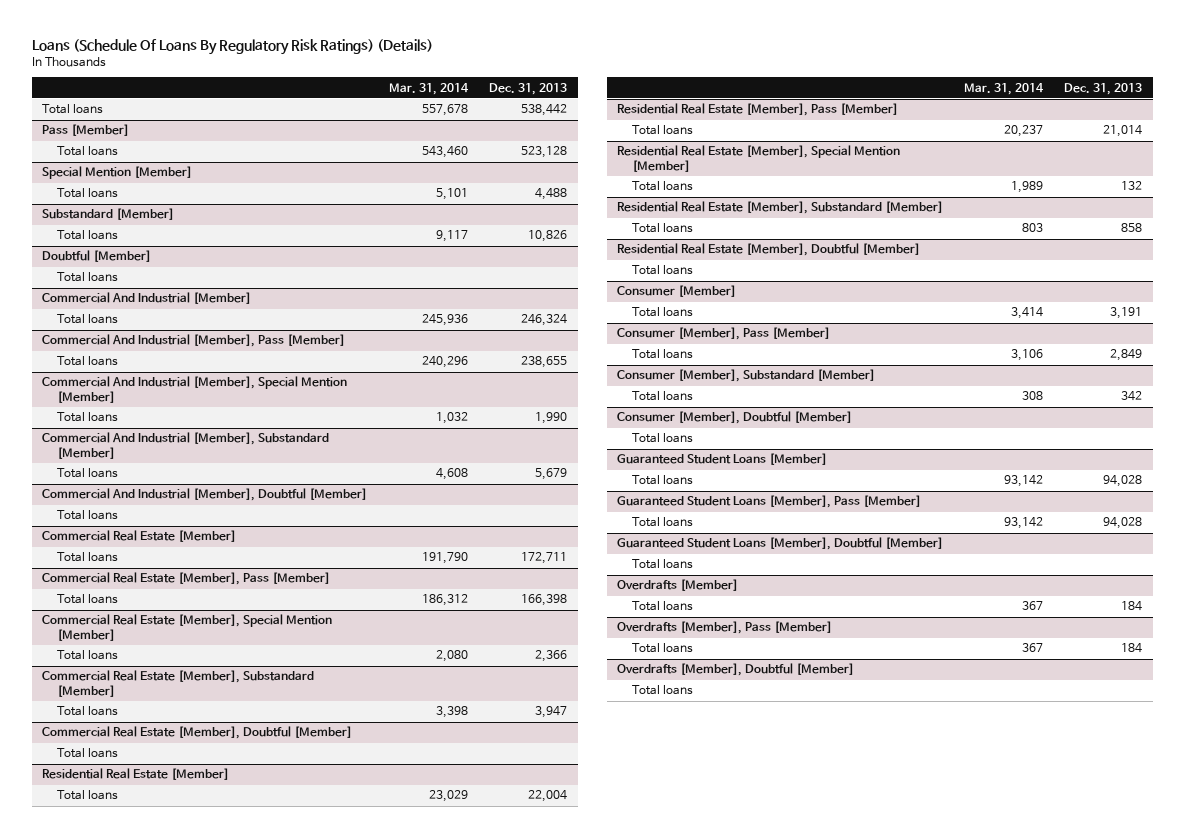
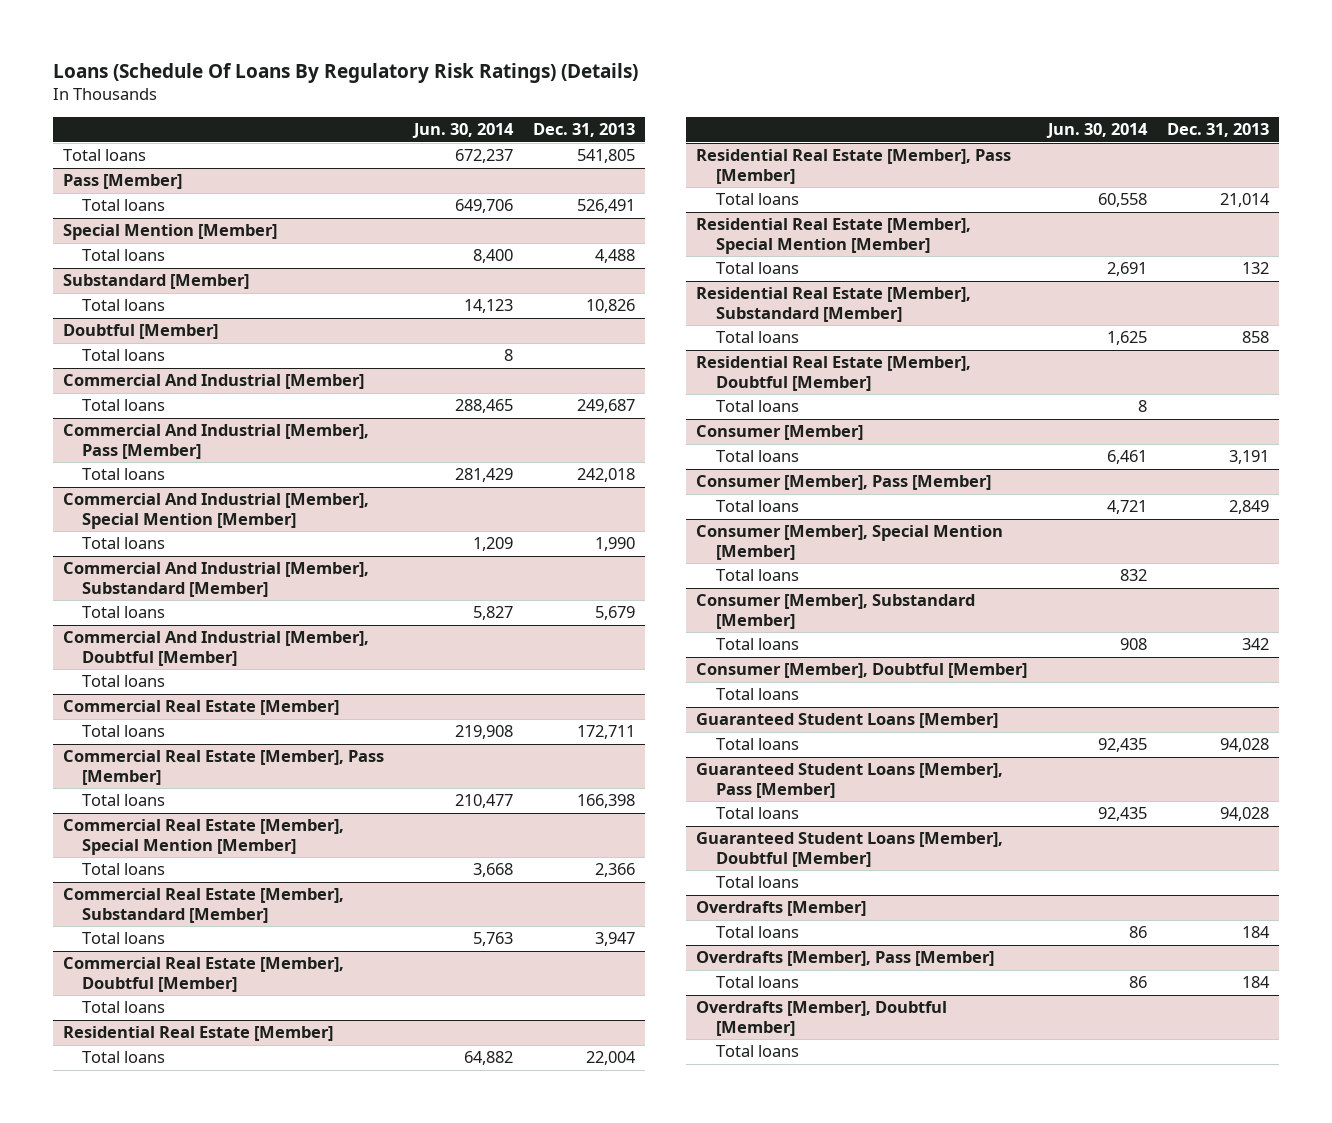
- | Mar. 31, 2014 | Dec. 31, 2013
+ | Jun. 30, 2014 | Dec. 31, 2013
- Total loans | 557,678 | 538,442
+ Total loans | 672,237 | 541,805
@ Pass [Member]
- Total loans | 543,460 | 523,128
+ Total loans | 649,706 | 526,491
@ Commercial And Industrial [Member]
- Total loans | 245,936 | 246,324
+ Total loans | 288,465 | 249,687
@ Commercial And Industrial [Member], Pass [Member]
- Total loans | 240,296 | 238,655
+ Total loans | 281,429 | 242,018
+ Consumer [Member], Special Mention [Member]
+ Total loans | 832 |

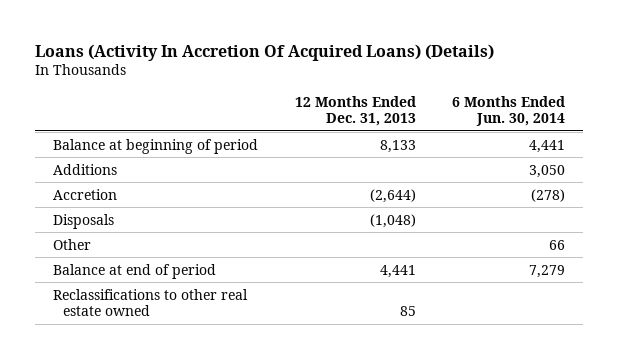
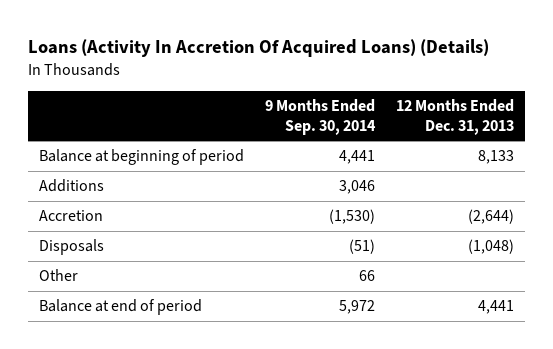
- | 12 Months Ended Dec. 31, 2013 | 6 Months Ended Jun. 30, 2014
+ | 9 Months Ended Sep. 30, 2014 | 12 Months Ended Dec. 31, 2013
- Reclassifications to other real estate owned | 85 |

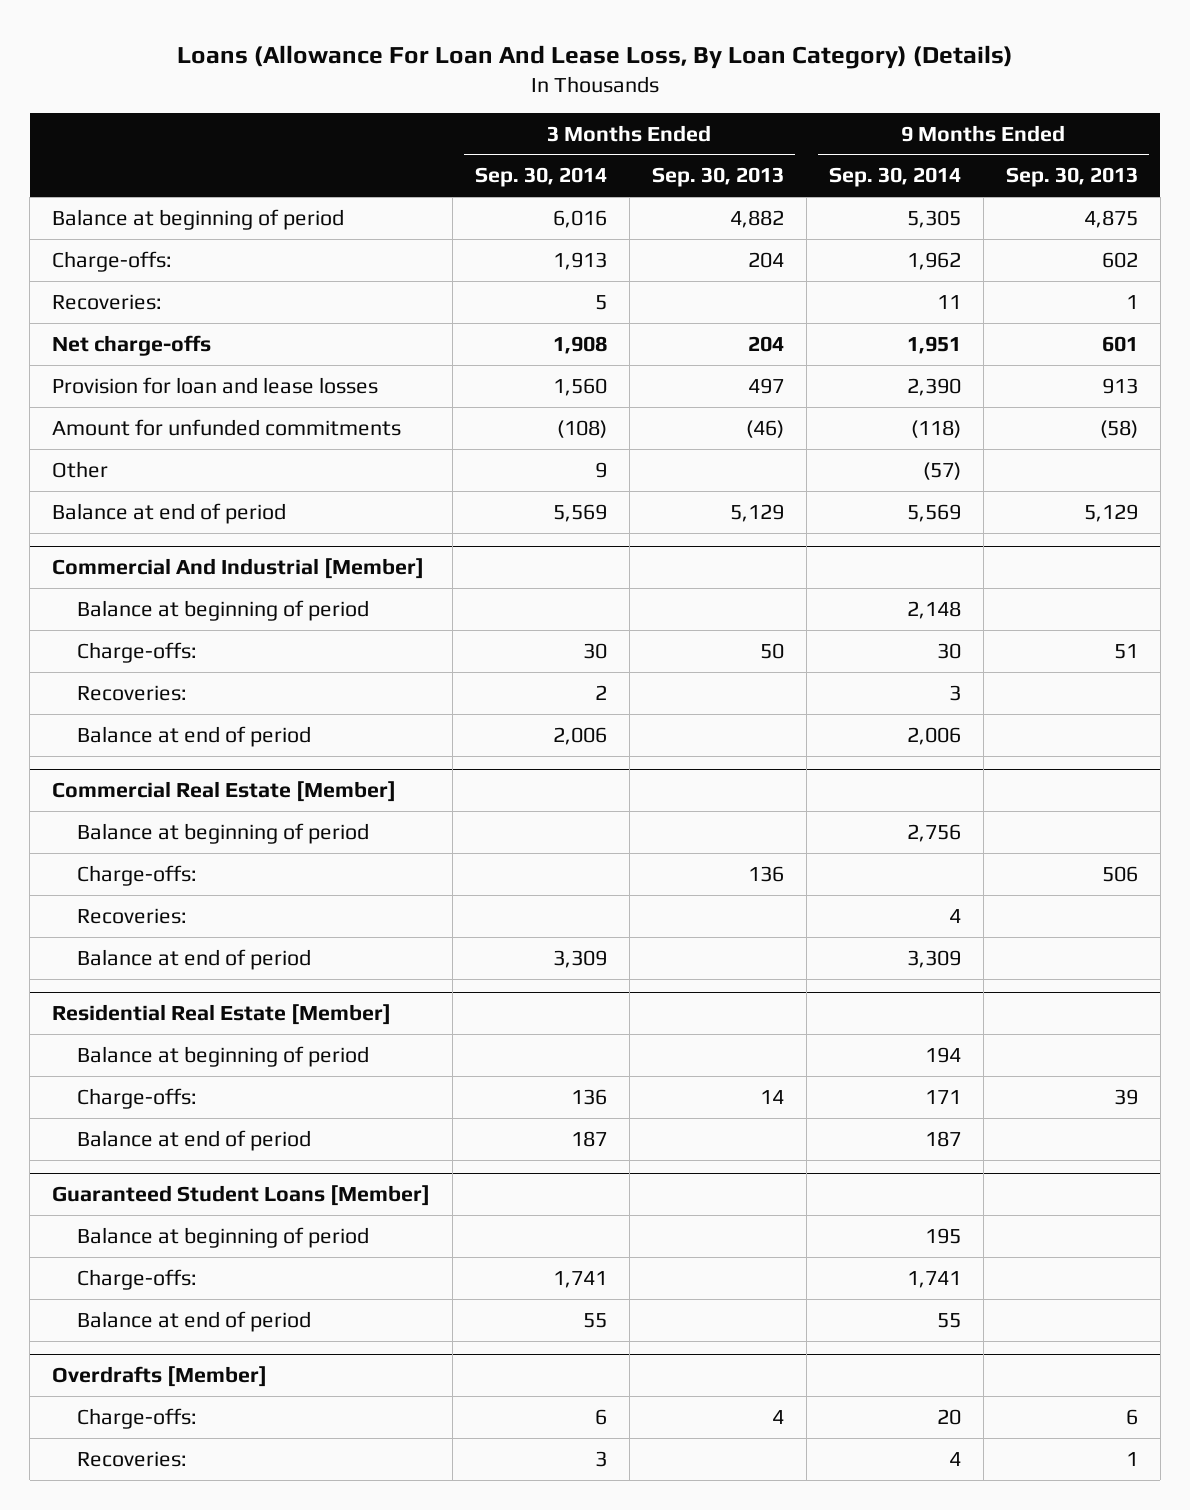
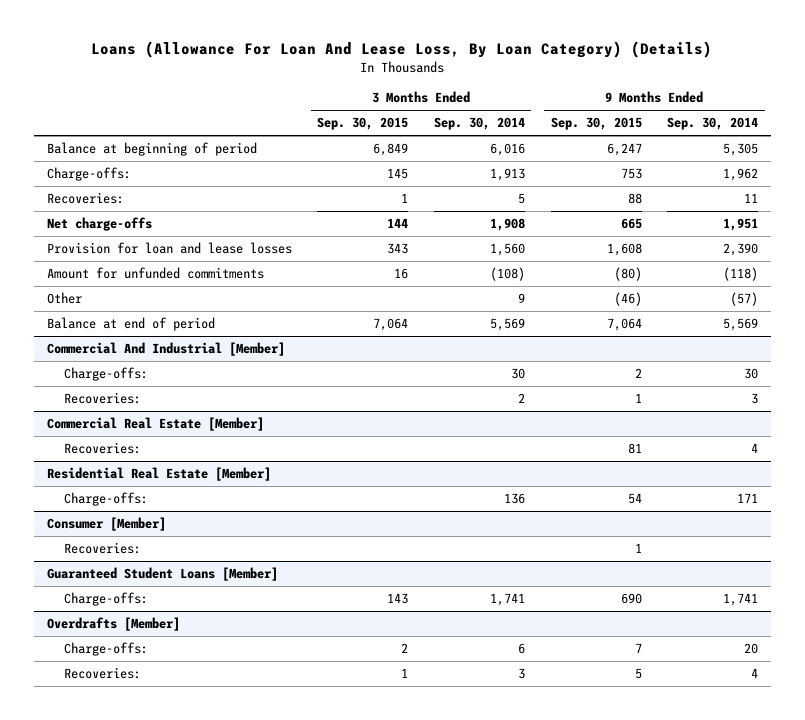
- | 3 Months Ended Sep. 30, 2014 | 3 Months Ended Sep. 30, 2013 | 9 Months Ended Sep. 30, 2014 | 9 Months Ended Sep. 30, 2013
+ | 3 Months Ended Sep. 30, 2015 | 3 Months Ended Sep. 30, 2014 | 9 Months Ended Sep. 30, 2015 | 9 Months Ended Sep. 30, 2014
@ Commercial And Industrial [Member]
- Balance at beginning of period | | | 2,148 |
- Balance at end of period | 2,006 | | 2,006 |
@ Commercial Real Estate [Member]
- Balance at beginning of period | | | 2,756 |
- Charge-offs: | | 136 | | 506
- Balance at end of period | 3,309 | | 3,309 |
@ Residential Real Estate [Member]
- Balance at beginning of period | | | 194 |
- Balance at end of period | 187 | | 187 |
+ Consumer [Member]
+ Recoveries: | | | 1 |
@ Guaranteed Student Loans [Member]
- Balance at beginning of period | | | 195 |
- Balance at end of period | 55 | | 55 |

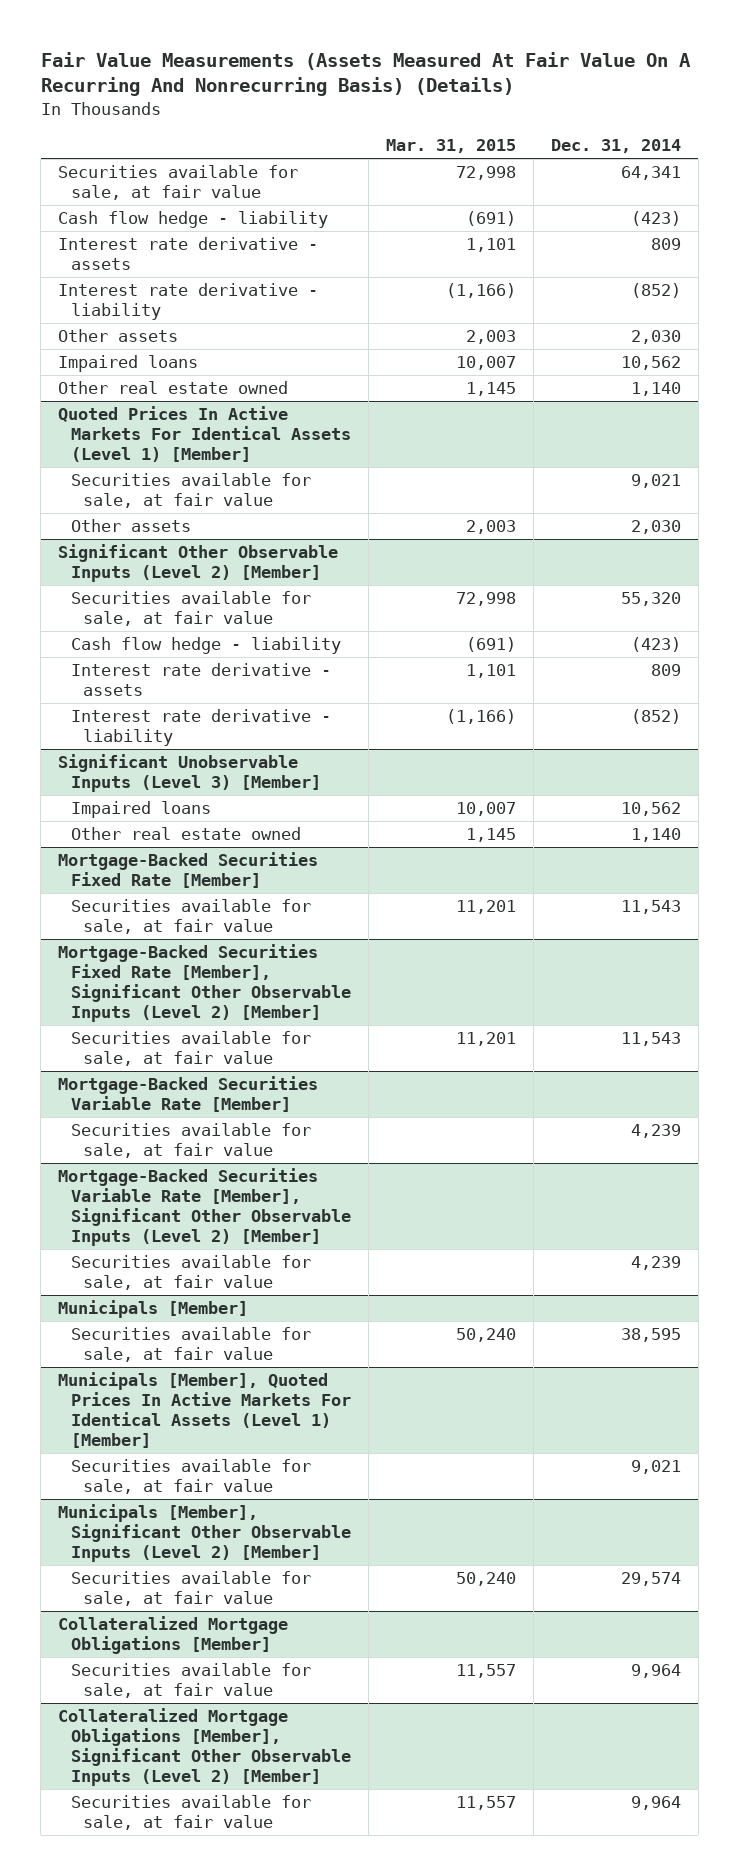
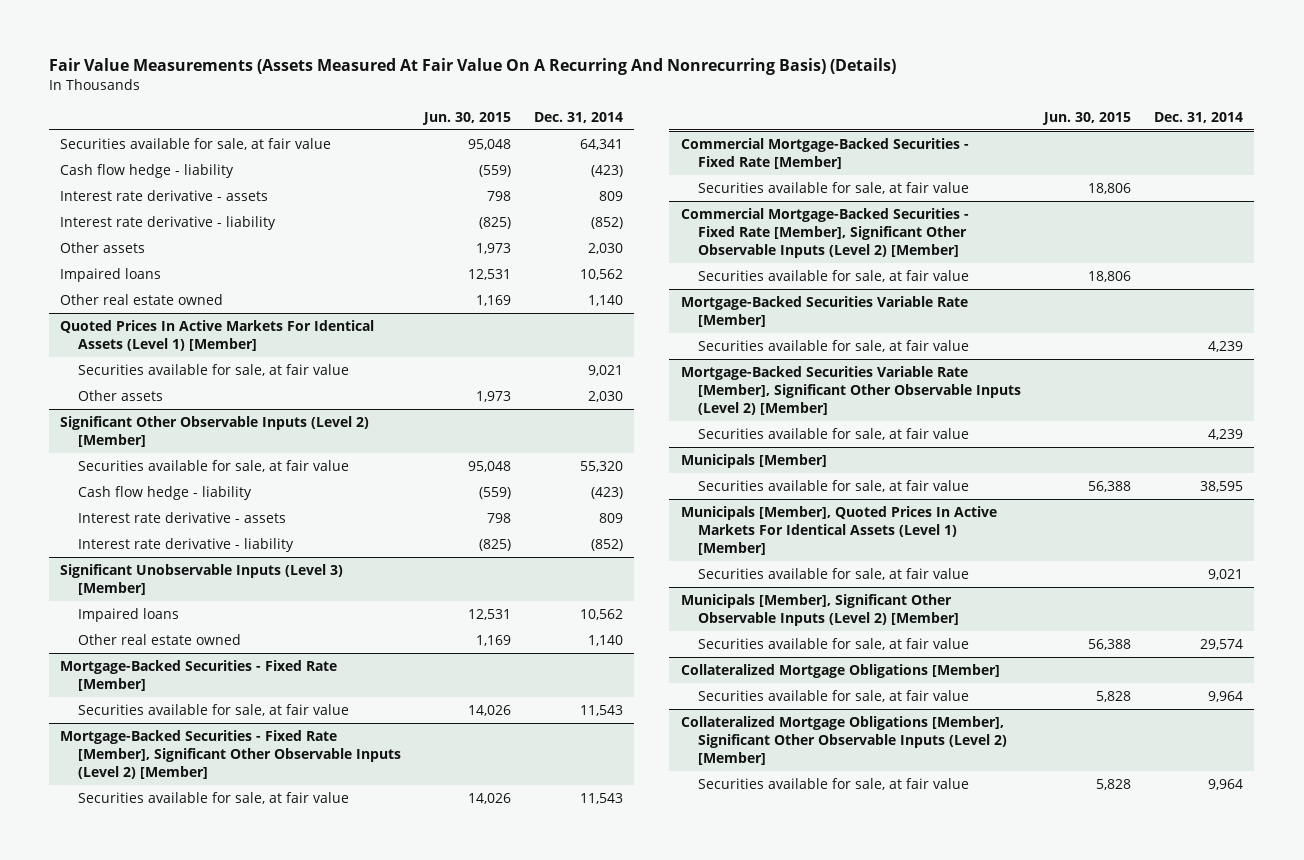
- | Mar. 31, 2015 | Dec. 31, 2014
+ | Jun. 30, 2015 | Dec. 31, 2014
- Mortgage-Backed Securities Fixed Rate [Member]
+ Mortgage-Backed Securities - Fixed Rate [Member]
- Mortgage-Backed Securities Fixed Rate [Member], Significant Other Observable Inputs (Level 2) [Member]
+ Mortgage-Backed Securities - Fixed Rate [Member], Significant Other Observable Inputs (Level 2) [Member]
+ Commercial Mortgage-Backed Securities - Fixed Rate [Member]
+ Securities available for sale, at fair value | 18,806 |
+ Commercial Mortgage-Backed Securities - Fixed Rate [Member], Significant Other Observable Inputs (Level 2) [Member]
+ Securities available for sale, at fair value | 18,806 |

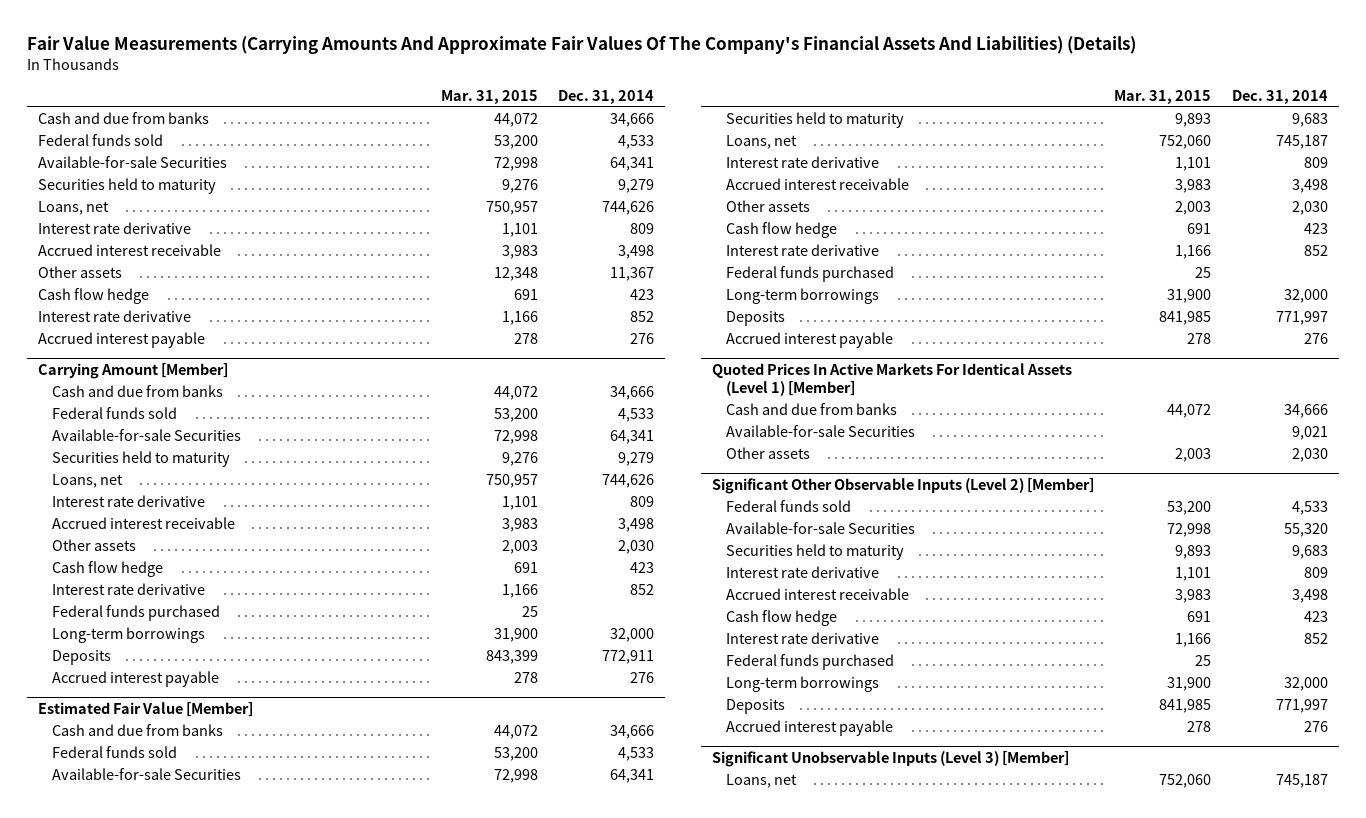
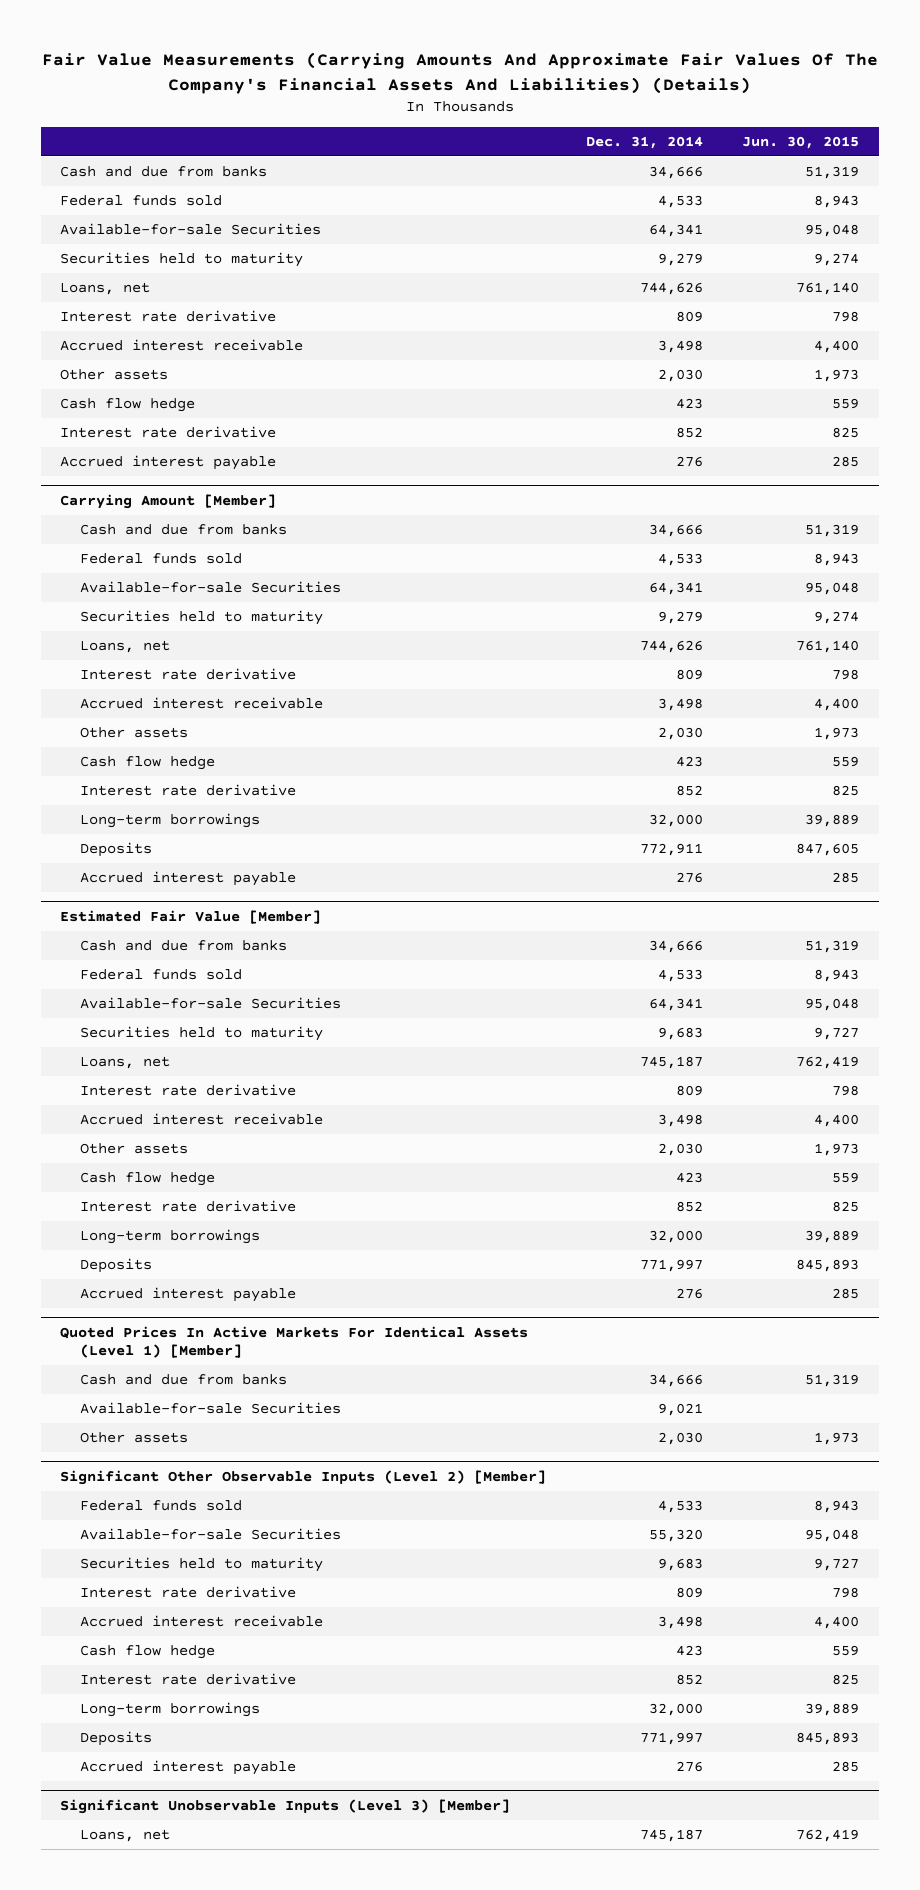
- | Mar. 31, 2015 | Dec. 31, 2014
+ | Dec. 31, 2014 | Jun. 30, 2015
- Other assets | 12,348 | 11,367
+ Other assets | 2,030 | 1,973
@ Carrying Amount [Member]
- Federal funds purchased | 25 |
@ Estimated Fair Value [Member]
- Federal funds purchased | 25 |
@ Significant Other Observable Inputs (Level 2) [Member]
- Federal funds purchased | 25 |

